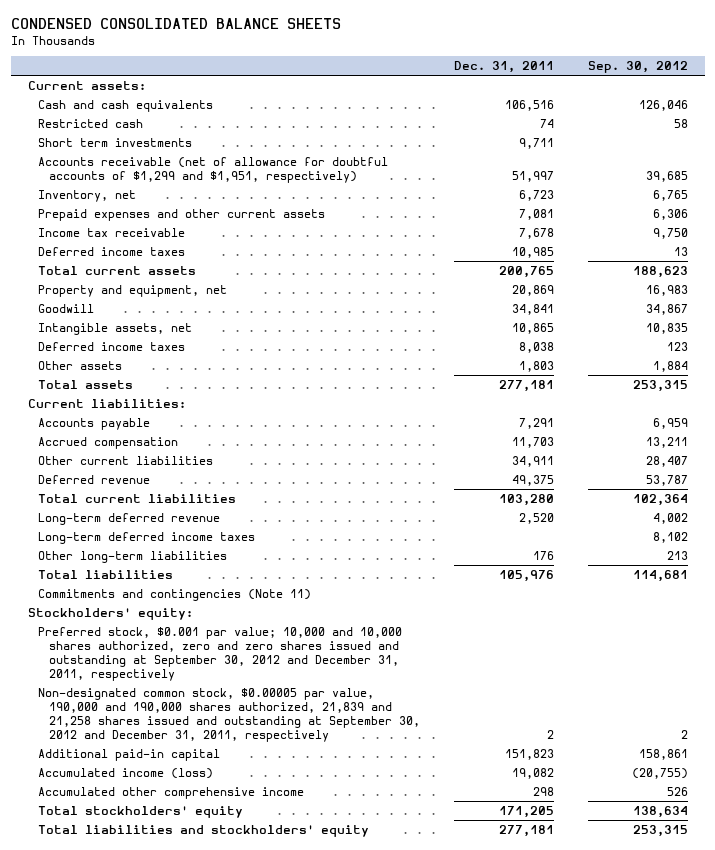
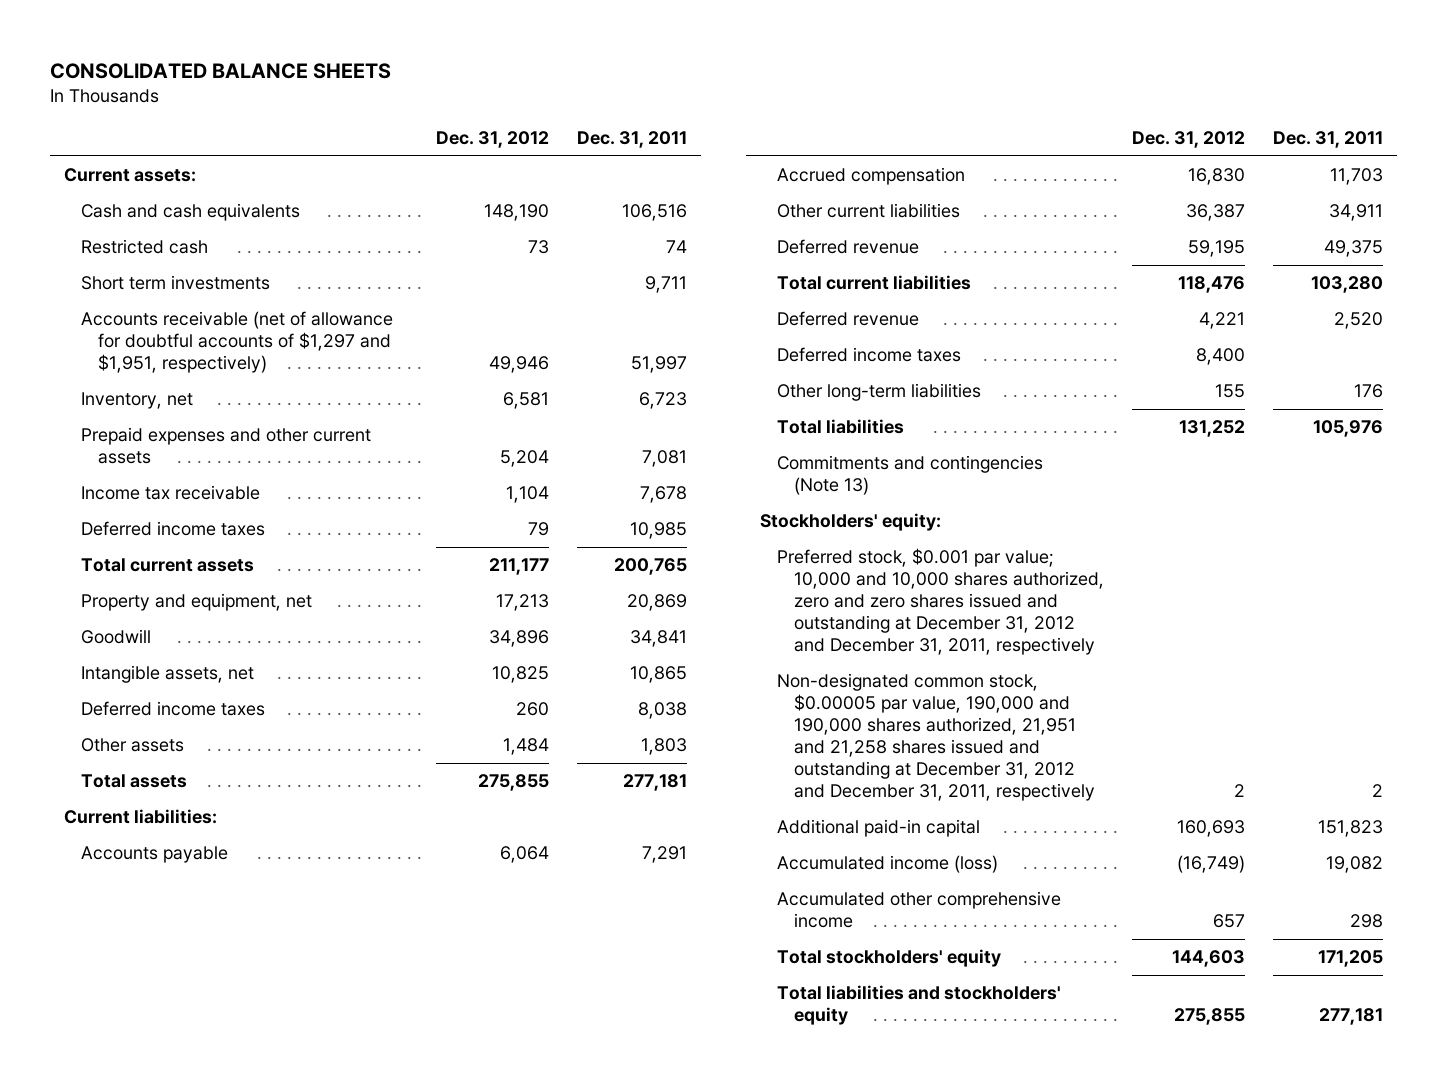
- CONDENSED CONSOLIDATED BALANCE SHEETS
+ CONSOLIDATED BALANCE SHEETS
- | Dec. 31, 2011 | Sep. 30, 2012
+ | Dec. 31, 2012 | Dec. 31, 2011
- Accounts receivable (net of allowance for doubtful accounts of $1,299 and $1,951, respectively) | 51,997 | 39,685
+ Accounts receivable (net of allowance for doubtful accounts of $1,297 and $1,951, respectively) | 49,946 | 51,997
- Long-term deferred revenue | 2,520 | 4,002
- Long-term deferred income taxes | | 8,102
+ Deferred revenue | 4,221 | 2,520
+ Deferred income taxes | 8,400 |
- Commitments and contingencies (Note 11)
+ Commitments and contingencies (Note 13)
- Preferred stock, $0.001 par value; 10,000 and 10,000 shares authorized, zero and zero shares issued and outstanding at September 30, 2012 and December 31, 2011, respectively
- Non-designated common stock, $0.00005 par value, 190,000 and 190,000 shares authorized, 21,839 and 21,258 shares issued and outstanding at September 30, 2012 and December 31, 2011, respectively | 2 | 2
+ Preferred stock, $0.001 par value; 10,000 and 10,000 shares authorized, zero and zero shares issued and outstanding at December 31, 2012 and December 31, 2011, respectively
+ Non-designated common stock, $0.00005 par value, 190,000 and 190,000 shares authorized, 21,951 and 21,258 shares issued and outstanding at December 31, 2012 and December 31, 2011, respectively | 2 | 2

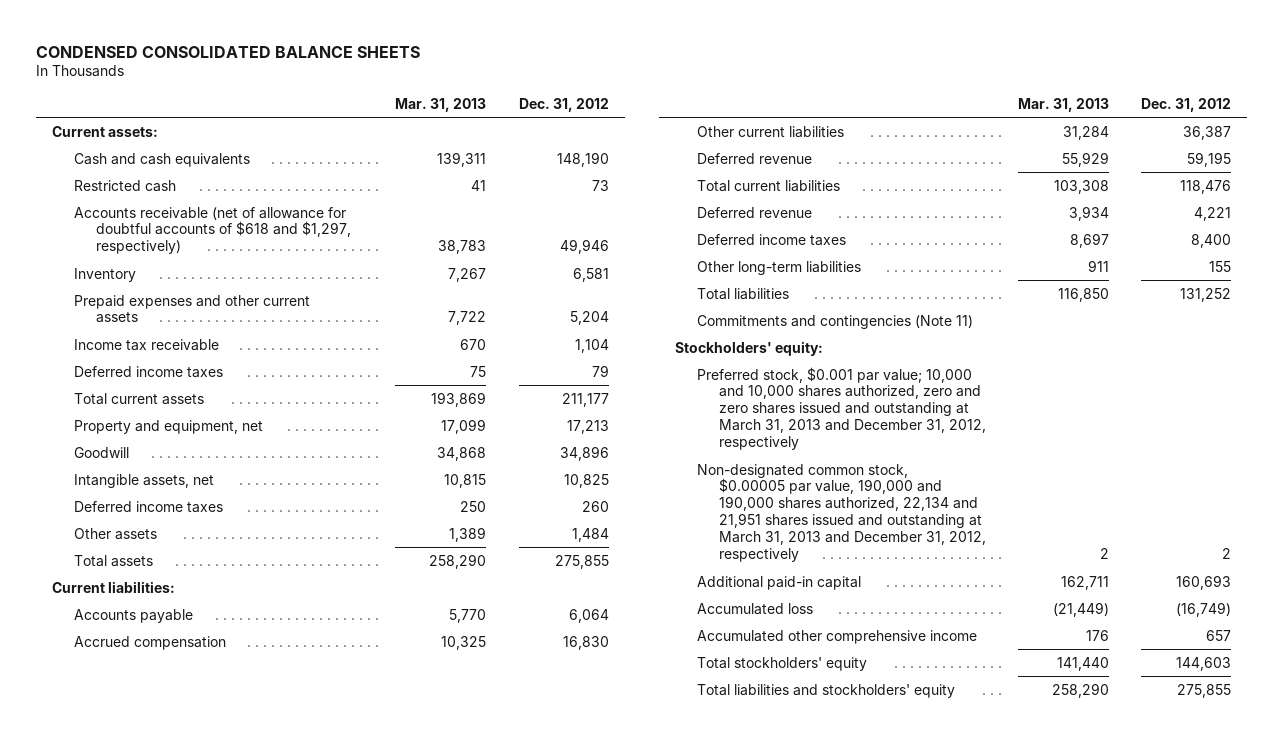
- CONSOLIDATED BALANCE SHEETS
+ CONDENSED CONSOLIDATED BALANCE SHEETS
- | Dec. 31, 2012 | Dec. 31, 2011
+ | Mar. 31, 2013 | Dec. 31, 2012
- Short term investments | | 9,711
- Accounts receivable (net of allowance for doubtful accounts of $1,297 and $1,951, respectively) | 49,946 | 51,997
- Inventory, net | 6,581 | 6,723
+ Accounts receivable (net of allowance for doubtful accounts of $618 and $1,297, respectively) | 38,783 | 49,946
+ Inventory | 7,267 | 6,581
- Commitments and contingencies (Note 13)
+ Commitments and contingencies (Note 11)
- Preferred stock, $0.001 par value; 10,000 and 10,000 shares authorized, zero and zero shares issued and outstanding at December 31, 2012 and December 31, 2011, respectively
- Non-designated common stock, $0.00005 par value, 190,000 and 190,000 shares authorized, 21,951 and 21,258 shares issued and outstanding at December 31, 2012 and December 31, 2011, respectively | 2 | 2
+ Preferred stock, $0.001 par value; 10,000 and 10,000 shares authorized, zero and zero shares issued and outstanding at March 31, 2013 and December 31, 2012, respectively
+ Non-designated common stock, $0.00005 par value, 190,000 and 190,000 shares authorized, 22,134 and 21,951 shares issued and outstanding at March 31, 2013 and December 31, 2012, respectively | 2 | 2
- Accumulated income (loss) | (16,749) | 19,082
+ Accumulated loss | (21,449) | (16,749)

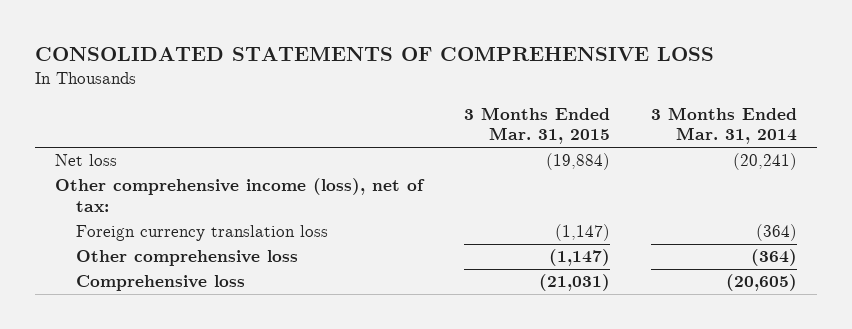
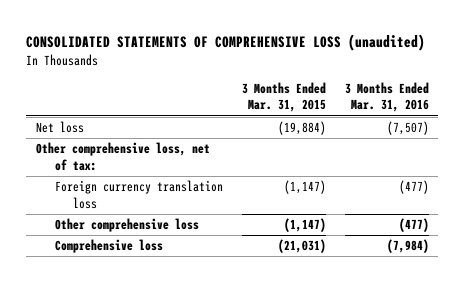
- CONSOLIDATED STATEMENTS OF COMPREHENSIVE LOSS
+ CONSOLIDATED STATEMENTS OF COMPREHENSIVE LOSS (unaudited)
- | 3 Months Ended Mar. 31, 2015 | 3 Months Ended Mar. 31, 2014
+ | 3 Months Ended Mar. 31, 2015 | 3 Months Ended Mar. 31, 2016
- Other comprehensive income (loss), net of tax:
+ Other comprehensive loss, net of tax:

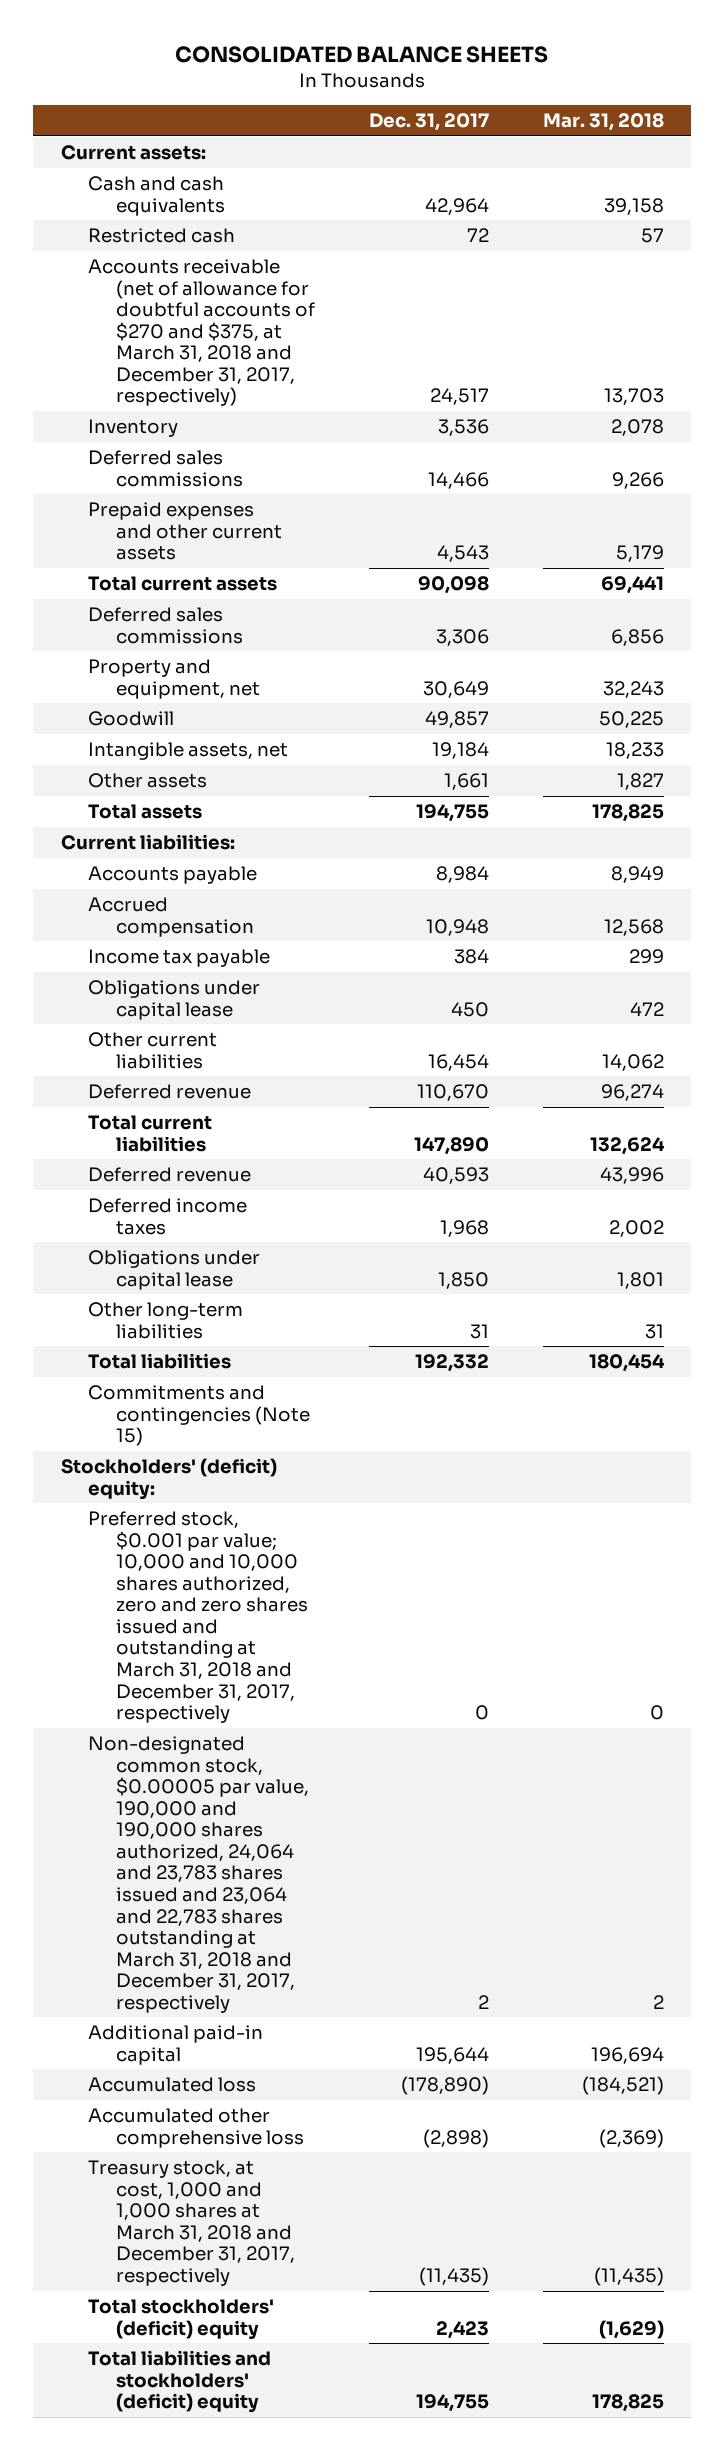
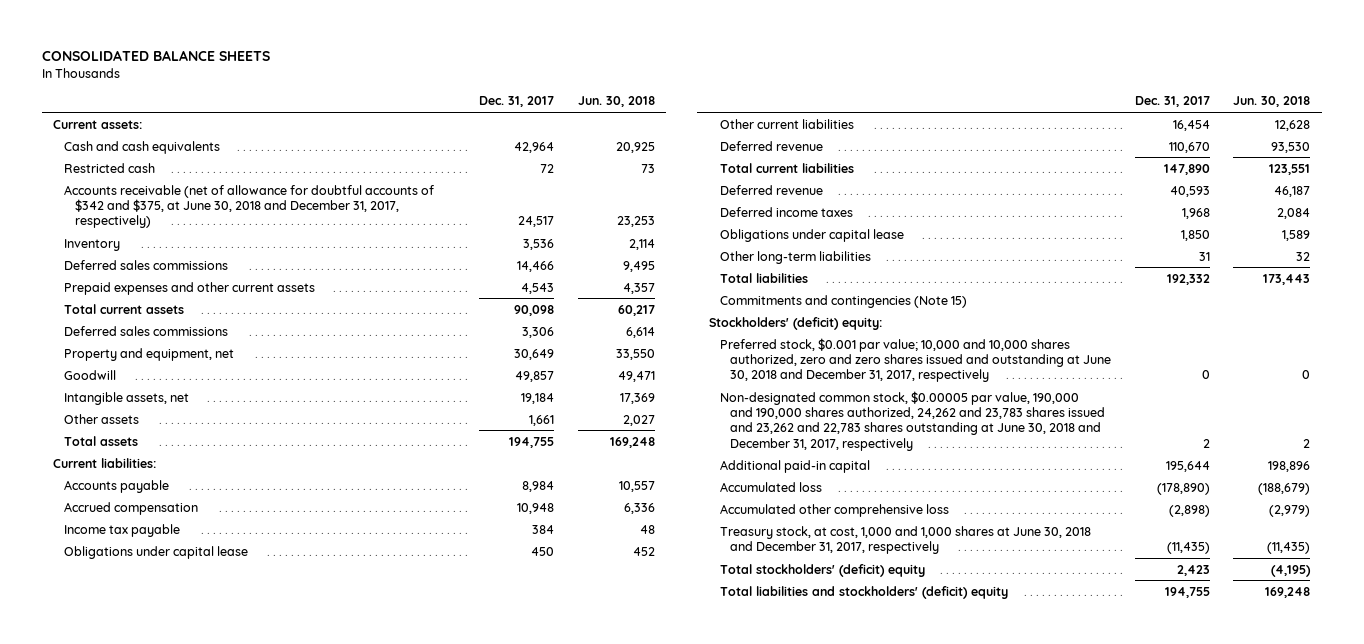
- | Dec. 31, 2017 | Mar. 31, 2018
+ | Dec. 31, 2017 | Jun. 30, 2018
- Accounts receivable (net of allowance for doubtful accounts of $270 and $375, at March 31, 2018 and December 31, 2017, respectively) | 24,517 | 13,703
+ Accounts receivable (net of allowance for doubtful accounts of $342 and $375, at June 30, 2018 and December 31, 2017, respectively) | 24,517 | 23,253
- Preferred stock, $0.001 par value; 10,000 and 10,000 shares authorized, zero and zero shares issued and outstanding at March 31, 2018 and December 31, 2017, respectively | 0 | 0
- Non-designated common stock, $0.00005 par value, 190,000 and 190,000 shares authorized, 24,064 and 23,783 shares issued and 23,064 and 22,783 shares outstanding at March 31, 2018 and December 31, 2017, respectively | 2 | 2
+ Preferred stock, $0.001 par value; 10,000 and 10,000 shares authorized, zero and zero shares issued and outstanding at June 30, 2018 and December 31, 2017, respectively | 0 | 0
+ Non-designated common stock, $0.00005 par value, 190,000 and 190,000 shares authorized, 24,262 and 23,783 shares issued and 23,262 and 22,783 shares outstanding at June 30, 2018 and December 31, 2017, respectively | 2 | 2
- Treasury stock, at cost, 1,000 and 1,000 shares at March 31, 2018 and December 31, 2017, respectively | (11,435) | (11,435)
+ Treasury stock, at cost, 1,000 and 1,000 shares at June 30, 2018 and December 31, 2017, respectively | (11,435) | (11,435)

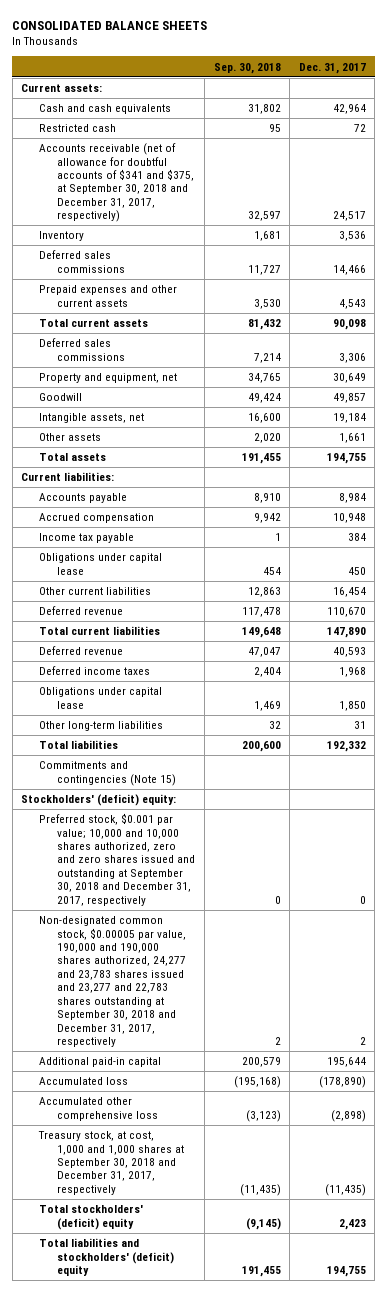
- | Dec. 31, 2017 | Jun. 30, 2018
+ | Sep. 30, 2018 | Dec. 31, 2017
- Accounts receivable (net of allowance for doubtful accounts of $342 and $375, at June 30, 2018 and December 31, 2017, respectively) | 24,517 | 23,253
+ Accounts receivable (net of allowance for doubtful accounts of $341 and $375, at September 30, 2018 and December 31, 2017, respectively) | 32,597 | 24,517
- Preferred stock, $0.001 par value; 10,000 and 10,000 shares authorized, zero and zero shares issued and outstanding at June 30, 2018 and December 31, 2017, respectively | 0 | 0
- Non-designated common stock, $0.00005 par value, 190,000 and 190,000 shares authorized, 24,262 and 23,783 shares issued and 23,262 and 22,783 shares outstanding at June 30, 2018 and December 31, 2017, respectively | 2 | 2
+ Preferred stock, $0.001 par value; 10,000 and 10,000 shares authorized, zero and zero shares issued and outstanding at September 30, 2018 and December 31, 2017, respectively | 0 | 0
+ Non-designated common stock, $0.00005 par value, 190,000 and 190,000 shares authorized, 24,277 and 23,783 shares issued and 23,277 and 22,783 shares outstanding at September 30, 2018 and December 31, 2017, respectively | 2 | 2
- Treasury stock, at cost, 1,000 and 1,000 shares at June 30, 2018 and December 31, 2017, respectively | (11,435) | (11,435)
+ Treasury stock, at cost, 1,000 and 1,000 shares at September 30, 2018 and December 31, 2017, respectively | (11,435) | (11,435)

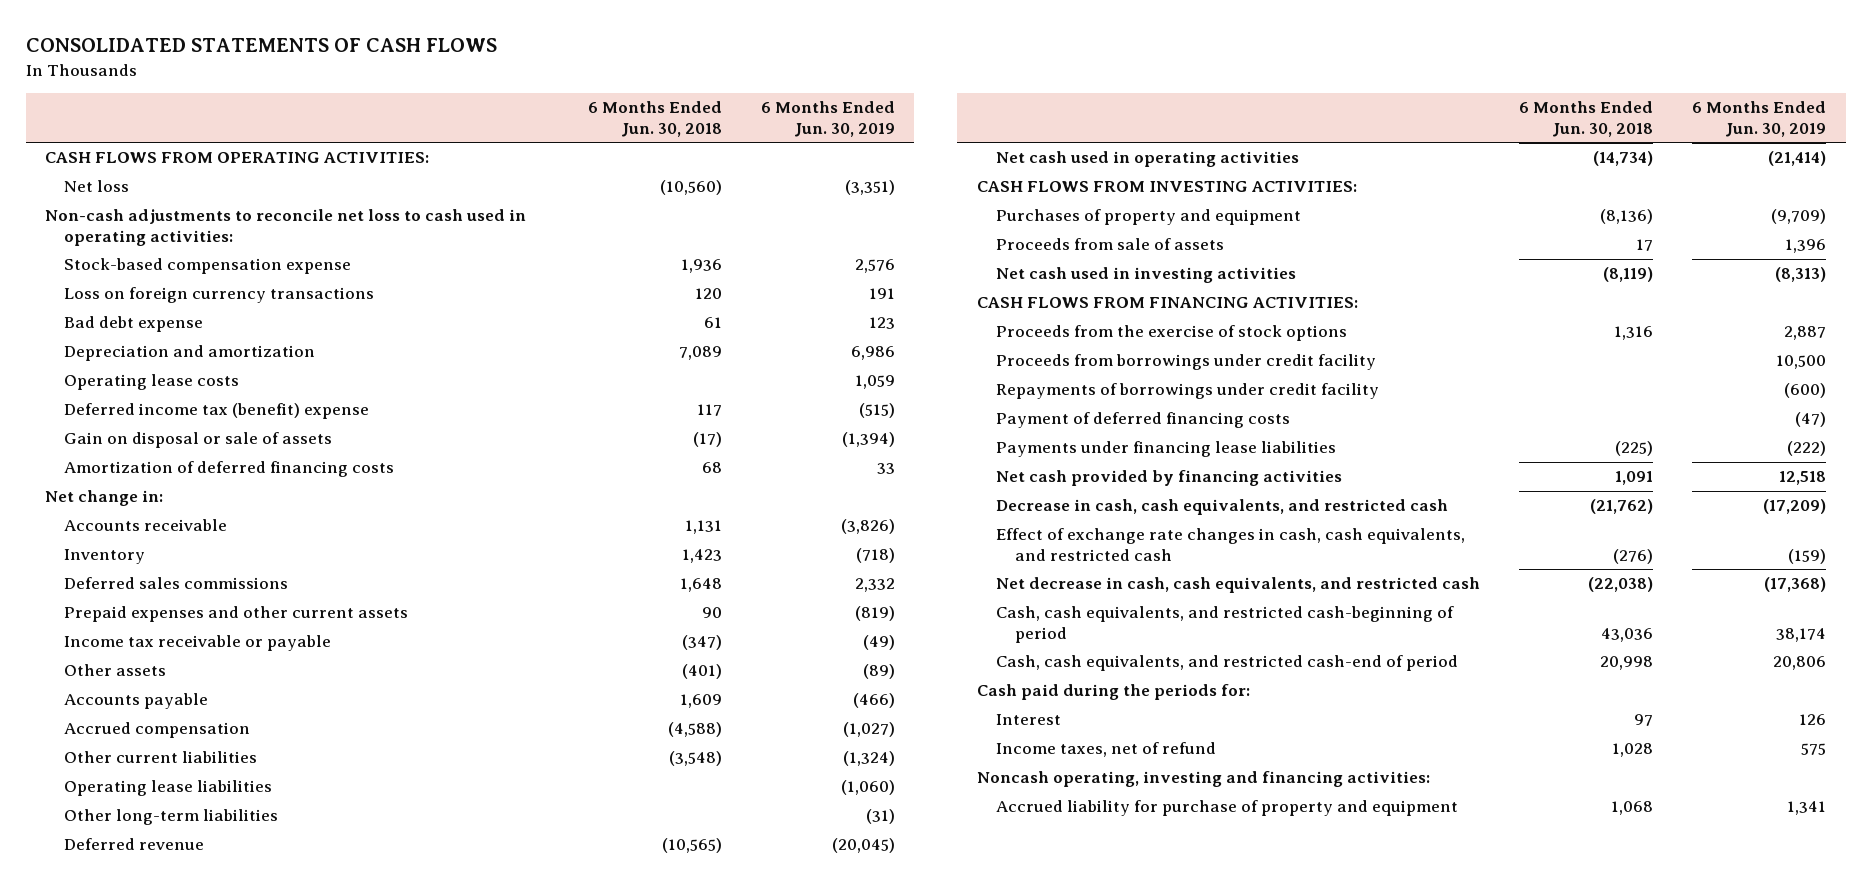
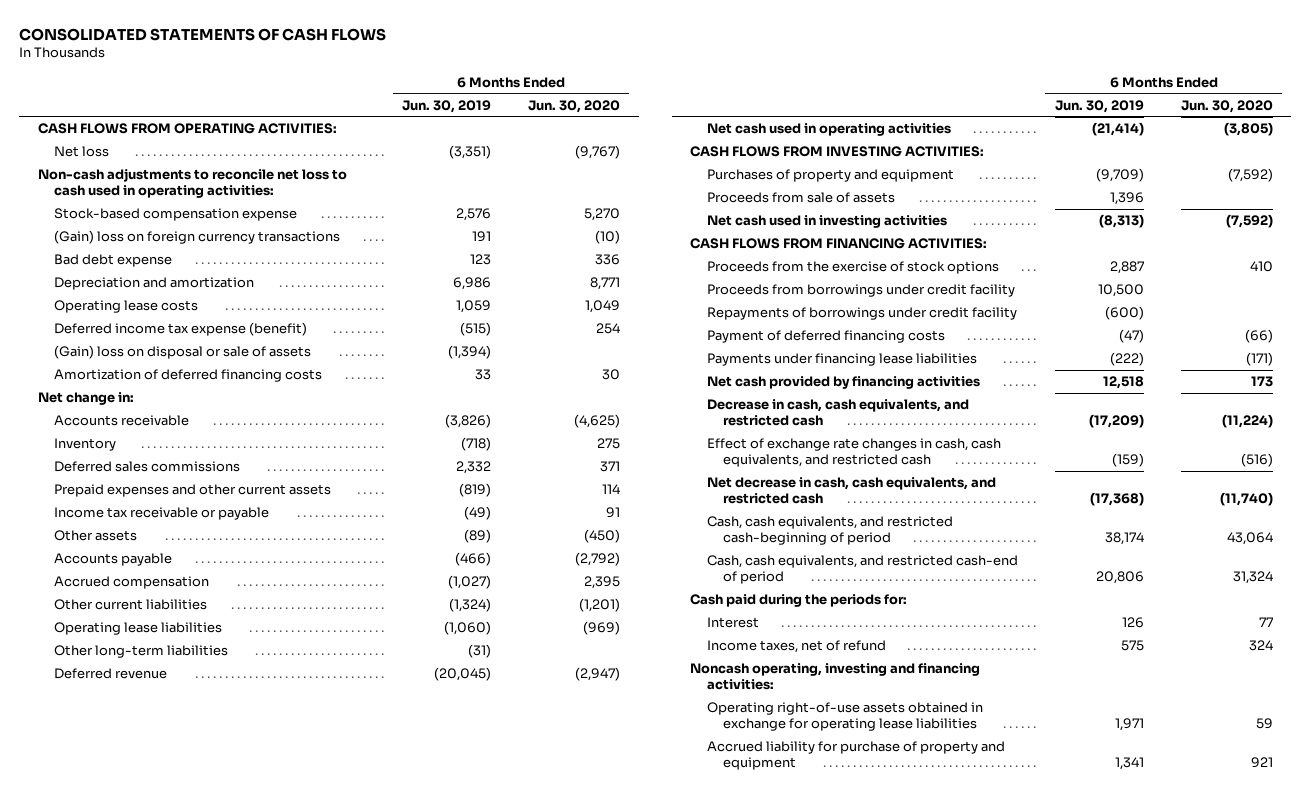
- | 6 Months Ended Jun. 30, 2018 | 6 Months Ended Jun. 30, 2019
+ | 6 Months Ended Jun. 30, 2019 | 6 Months Ended Jun. 30, 2020
- Loss on foreign currency transactions | 120 | 191
+ (Gain) loss on foreign currency transactions | 191 | (10)
- Deferred income tax (benefit) expense | 117 | (515)
- Gain on disposal or sale of assets | (17) | (1,394)
+ Deferred income tax expense (benefit) | (515) | 254
+ (Gain) loss on disposal or sale of assets | (1,394) |
+ Operating right-of-use assets obtained in exchange for operating lease liabilities | 1,971 | 59

